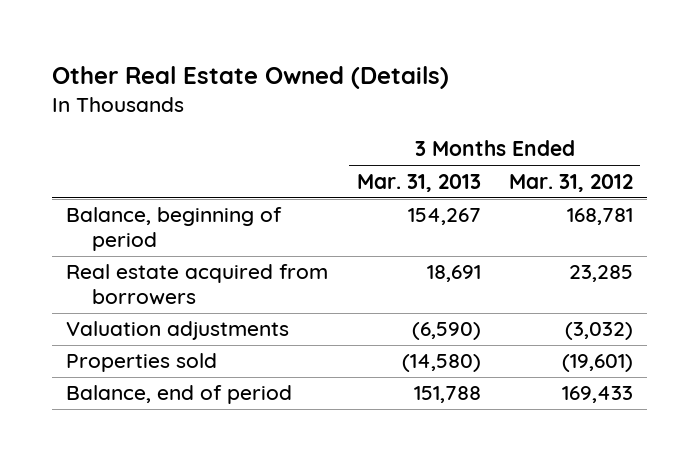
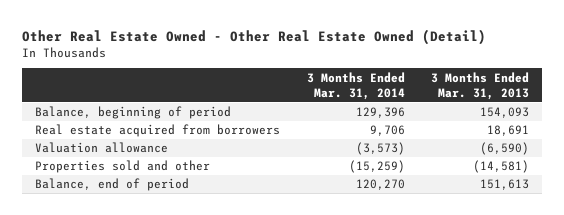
- Other Real Estate Owned (Details)
+ Other Real Estate Owned - Other Real Estate Owned (Detail)
- | 3 Months Ended Mar. 31, 2013 | 3 Months Ended Mar. 31, 2012
+ | 3 Months Ended Mar. 31, 2014 | 3 Months Ended Mar. 31, 2013
- Balance, beginning of period | 154,267 | 168,781
+ Balance, beginning of period | 129,396 | 154,093
- Valuation adjustments | (6,590) | (3,032)
- Properties sold | (14,580) | (19,601)
- Balance, end of period | 151,788 | 169,433
+ Valuation allowance | (3,573) | (6,590)
+ Properties sold and other | (15,259) | (14,581)
+ Balance, end of period | 120,270 | 151,613

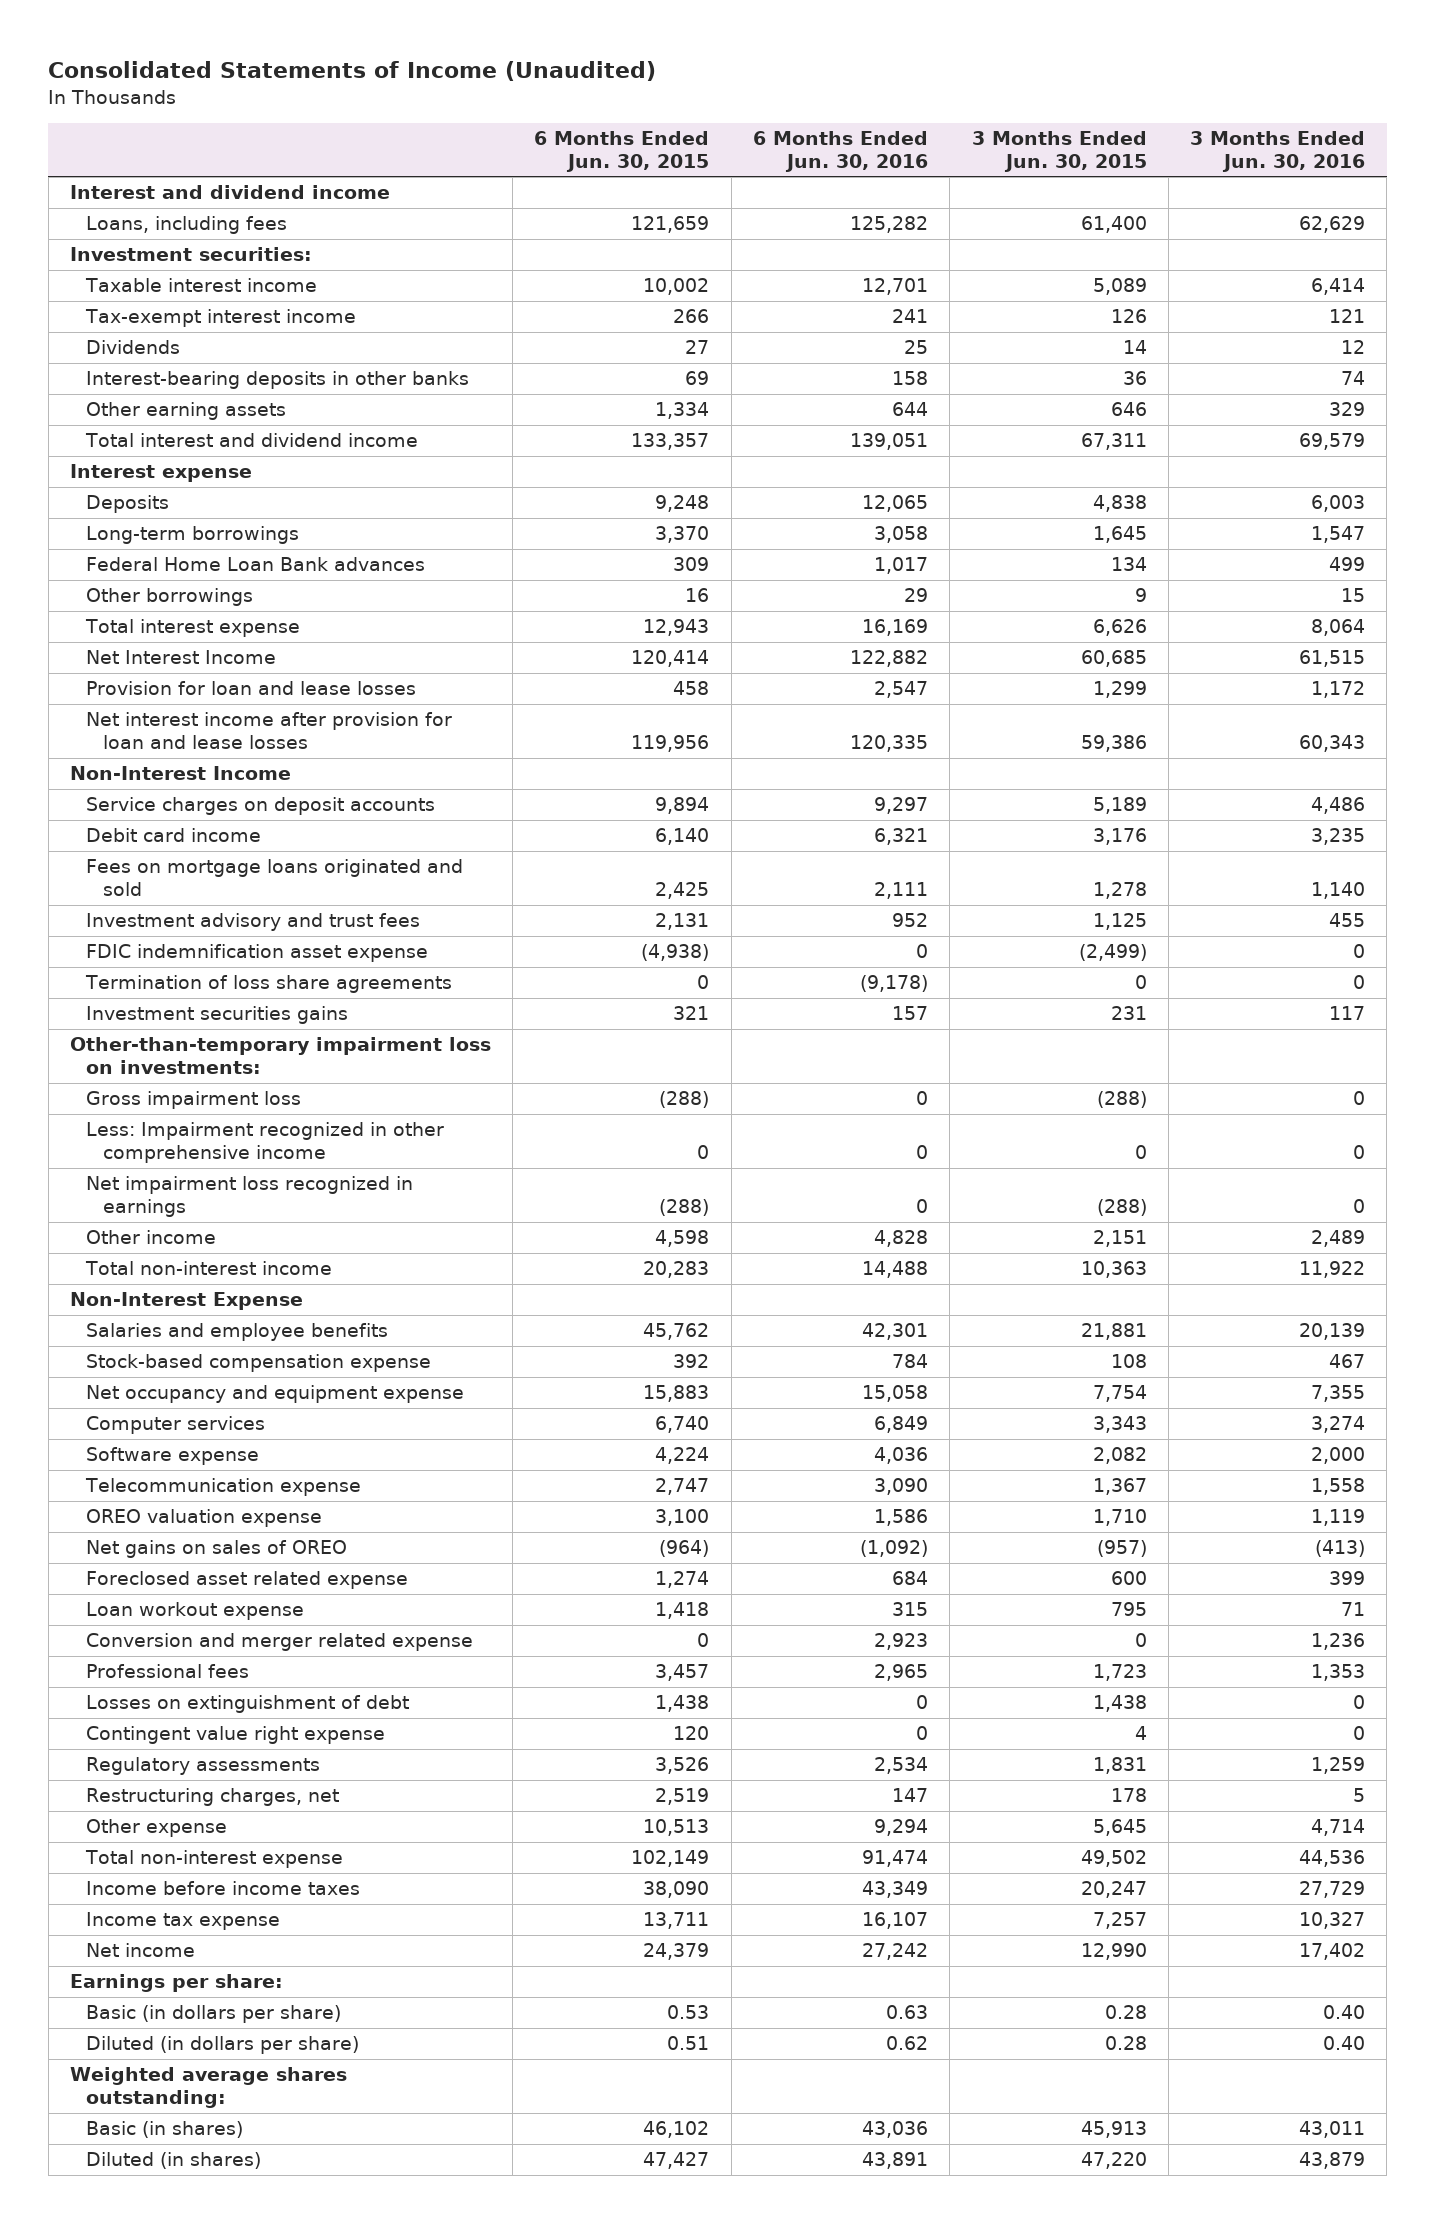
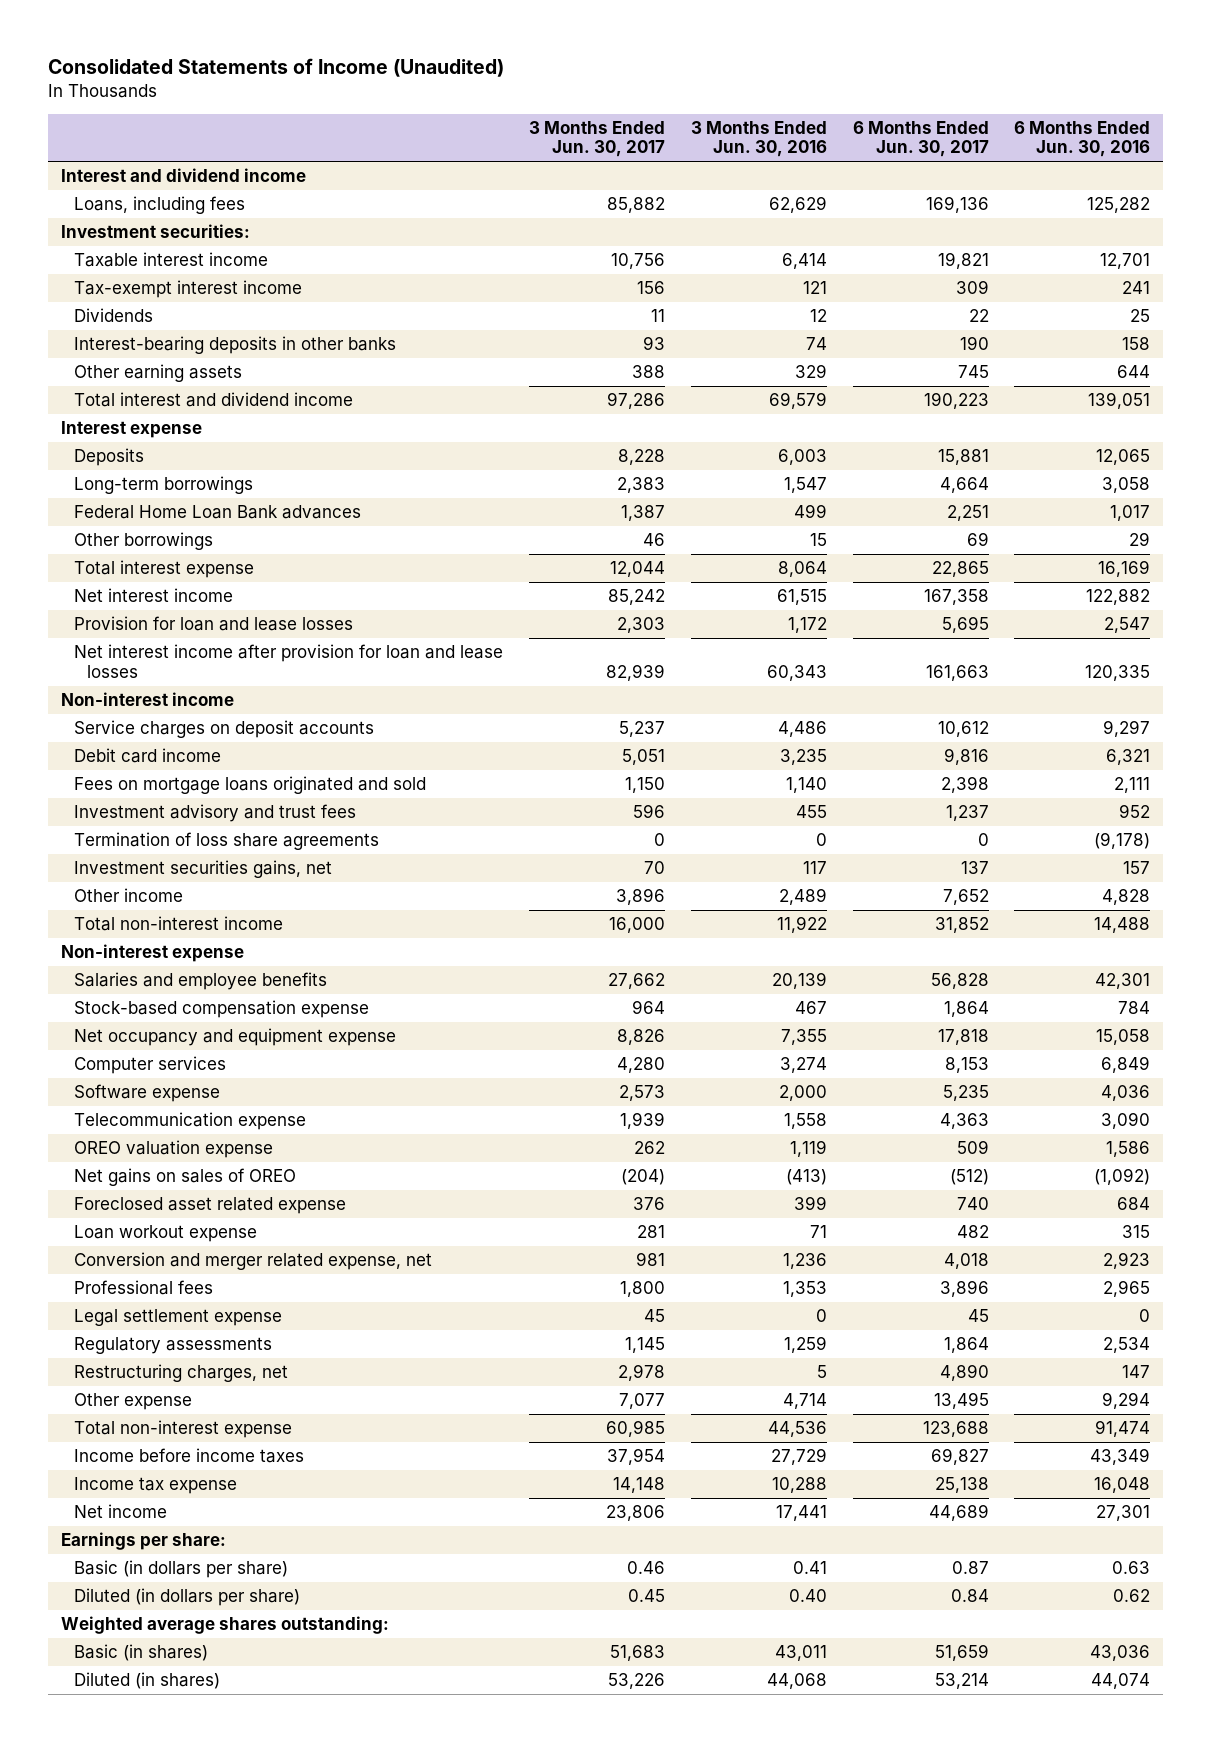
- | 6 Months Ended Jun. 30, 2015 | 6 Months Ended Jun. 30, 2016 | 3 Months Ended Jun. 30, 2015 | 3 Months Ended Jun. 30, 2016
+ | 3 Months Ended Jun. 30, 2017 | 3 Months Ended Jun. 30, 2016 | 6 Months Ended Jun. 30, 2017 | 6 Months Ended Jun. 30, 2016
- Net Interest Income | 120,414 | 122,882 | 60,685 | 61,515
+ Net interest income | 85,242 | 61,515 | 167,358 | 122,882
- Non-Interest Income
+ Non-interest income
- FDIC indemnification asset expense | (4,938) | 0 | (2,499) | 0
- Investment securities gains | 321 | 157 | 231 | 117
- Other-than-temporary impairment loss on investments:
- Gross impairment loss | (288) | 0 | (288) | 0
- Less: Impairment recognized in other comprehensive income | 0 | 0 | 0 | 0
- Net impairment loss recognized in earnings | (288) | 0 | (288) | 0
+ Investment securities gains, net | 70 | 117 | 137 | 157
- Non-Interest Expense
+ Non-interest expense
- Conversion and merger related expense | 0 | 2,923 | 0 | 1,236
+ Conversion and merger related expense, net | 981 | 1,236 | 4,018 | 2,923
- Losses on extinguishment of debt | 1,438 | 0 | 1,438 | 0
- Contingent value right expense | 120 | 0 | 4 | 0
+ Legal settlement expense | 45 | 0 | 45 | 0
- Income tax expense | 13,711 | 16,107 | 7,257 | 10,327
- Net income | 24,379 | 27,242 | 12,990 | 17,402
+ Income tax expense | 14,148 | 10,288 | 25,138 | 16,048
+ Net income | 23,806 | 17,441 | 44,689 | 27,301
- Basic (in dollars per share) | 0.53 | 0.63 | 0.28 | 0.40
+ Basic (in dollars per share) | 0.46 | 0.41 | 0.87 | 0.63
- Diluted (in shares) | 47,427 | 43,891 | 47,220 | 43,879
+ Diluted (in shares) | 53,226 | 44,068 | 53,214 | 44,074

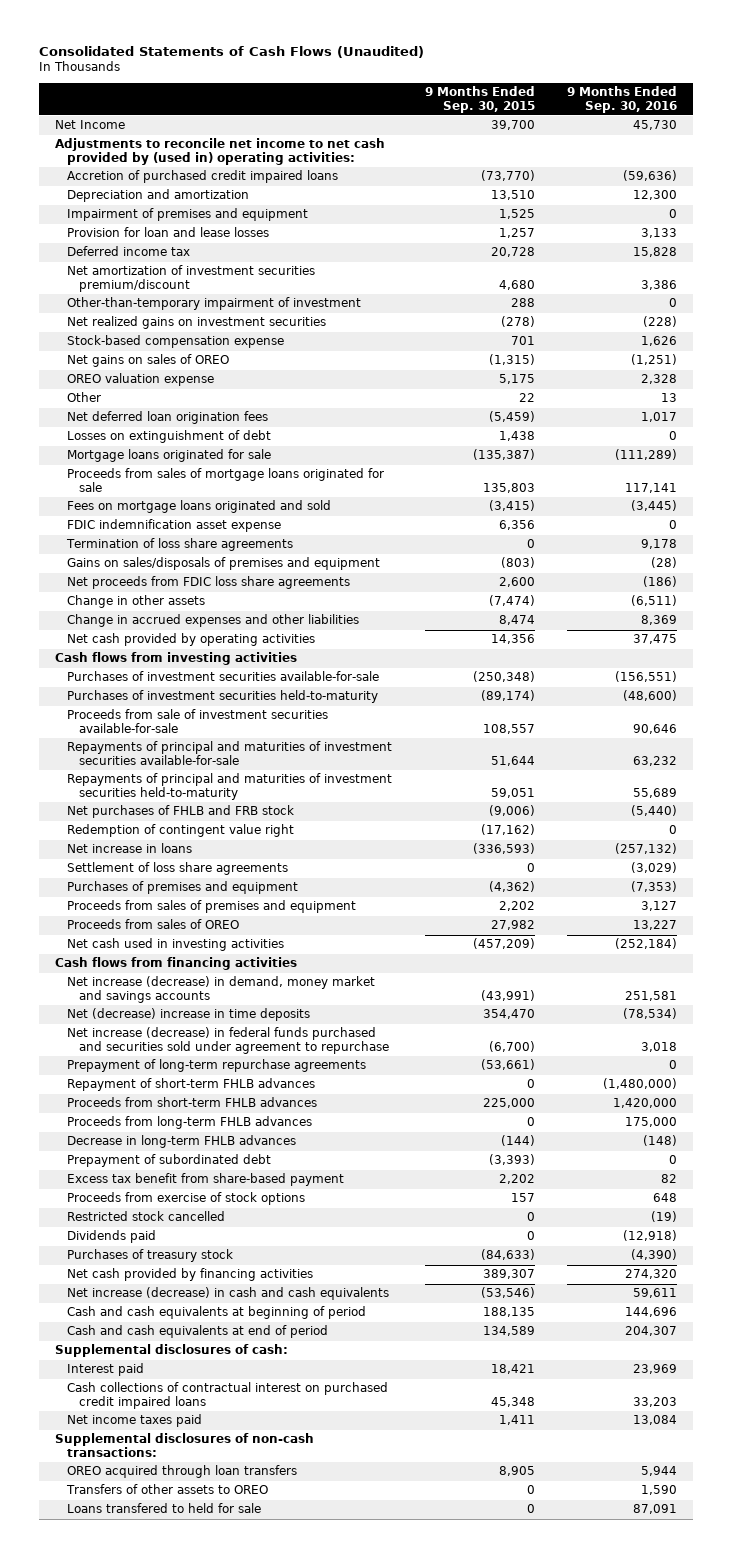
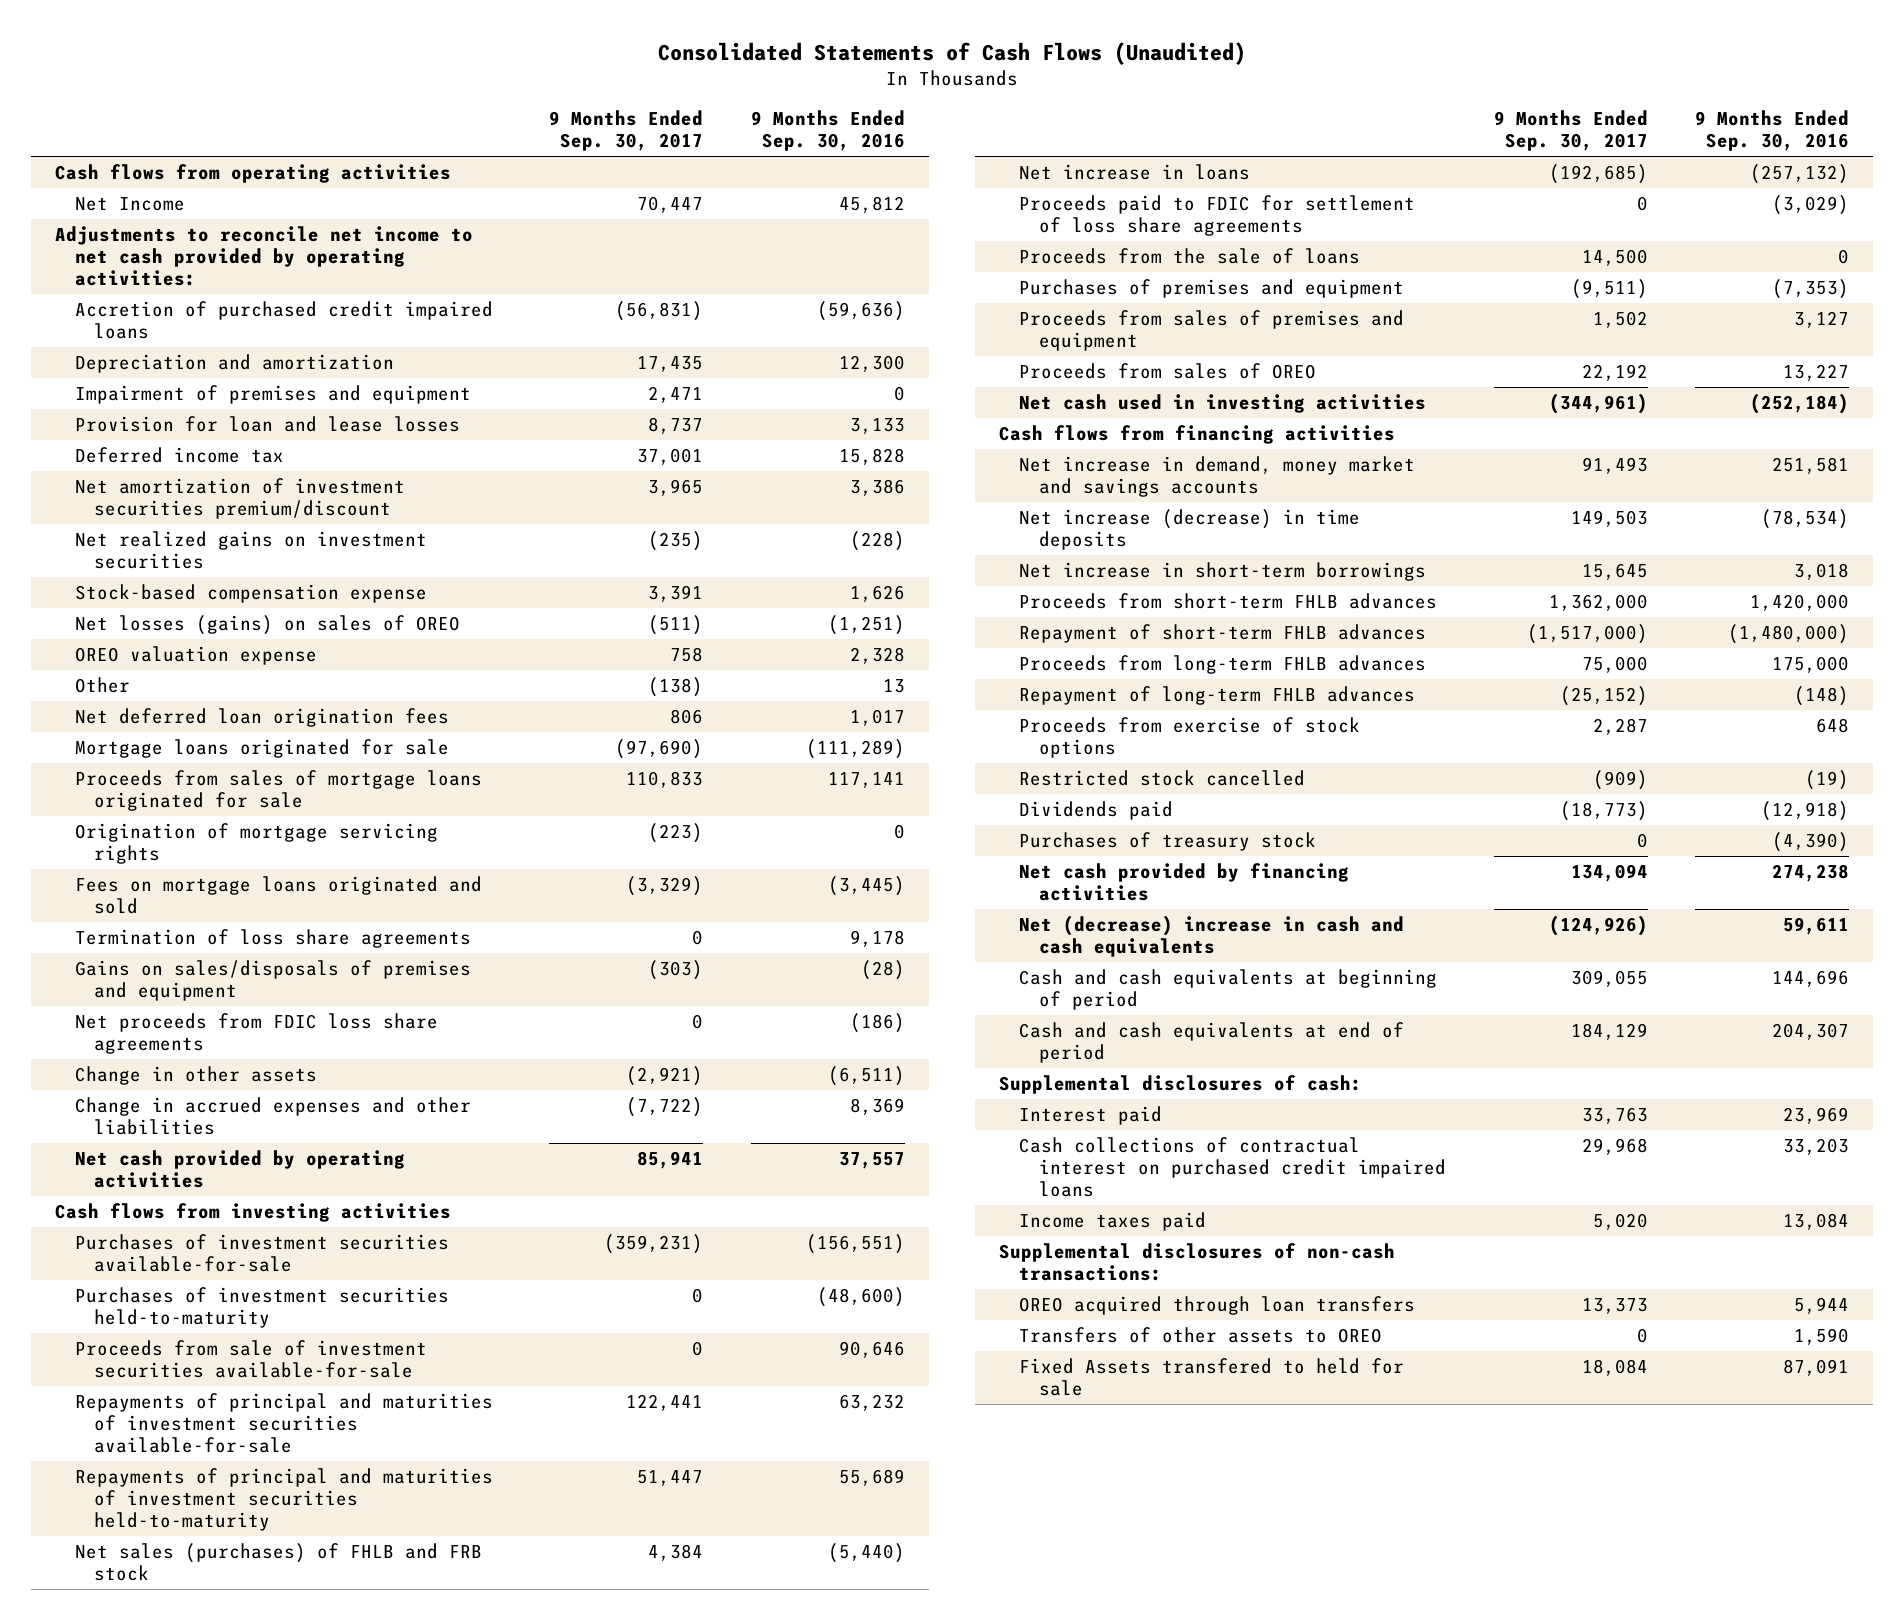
- | 9 Months Ended Sep. 30, 2015 | 9 Months Ended Sep. 30, 2016
+ | 9 Months Ended Sep. 30, 2017 | 9 Months Ended Sep. 30, 2016
- Net Income | 39,700 | 45,730
- Adjustments to reconcile net income to net cash provided by (used in) operating activities:
+ Cash flows from operating activities
+ Net Income | 70,447 | 45,812
+ Adjustments to reconcile net income to net cash provided by operating activities:
- Other-than-temporary impairment of investment | 288 | 0
- Net gains on sales of OREO | (1,315) | (1,251)
+ Net losses (gains) on sales of OREO | (511) | (1,251)
- Losses on extinguishment of debt | 1,438 | 0
+ Origination of mortgage servicing rights | (223) | 0
- FDIC indemnification asset expense | 6,356 | 0
- Net cash provided by operating activities | 14,356 | 37,475
+ Net cash provided by operating activities | 85,941 | 37,557
- Net purchases of FHLB and FRB stock | (9,006) | (5,440)
- Redemption of contingent value right | (17,162) | 0
+ Net sales (purchases) of FHLB and FRB stock | 4,384 | (5,440)
- Settlement of loss share agreements | 0 | (3,029)
+ Proceeds paid to FDIC for settlement of loss share agreements | 0 | (3,029)
+ Proceeds from the sale of loans | 14,500 | 0
- Net increase (decrease) in demand, money market and savings accounts | (43,991) | 251,581
- Net (decrease) increase in time deposits | 354,470 | (78,534)
- Net increase (decrease) in federal funds purchased and securities sold under agreement to repurchase | (6,700) | 3,018
- Prepayment of long-term repurchase agreements | (53,661) | 0
+ Net increase in demand, money market and savings accounts | 91,493 | 251,581
+ Net increase (decrease) in time deposits | 149,503 | (78,534)
+ Net increase in short-term borrowings | 15,645 | 3,018
moved down: Repayment of short-term FHLB advances | (1,517,000) | (1,480,000)
- Decrease in long-term FHLB advances | (144) | (148)
- Prepayment of subordinated debt | (3,393) | 0
- Excess tax benefit from share-based payment | 2,202 | 82
+ Repayment of long-term FHLB advances | (25,152) | (148)
- Net cash provided by financing activities | 389,307 | 274,320
- Net increase (decrease) in cash and cash equivalents | (53,546) | 59,611
+ Net cash provided by financing activities | 134,094 | 274,238
+ Net (decrease) increase in cash and cash equivalents | (124,926) | 59,611
- Net income taxes paid | 1,411 | 13,084
+ Income taxes paid | 5,020 | 13,084
- Loans transfered to held for sale | 0 | 87,091
+ Fixed Assets transfered to held for sale | 18,084 | 87,091

